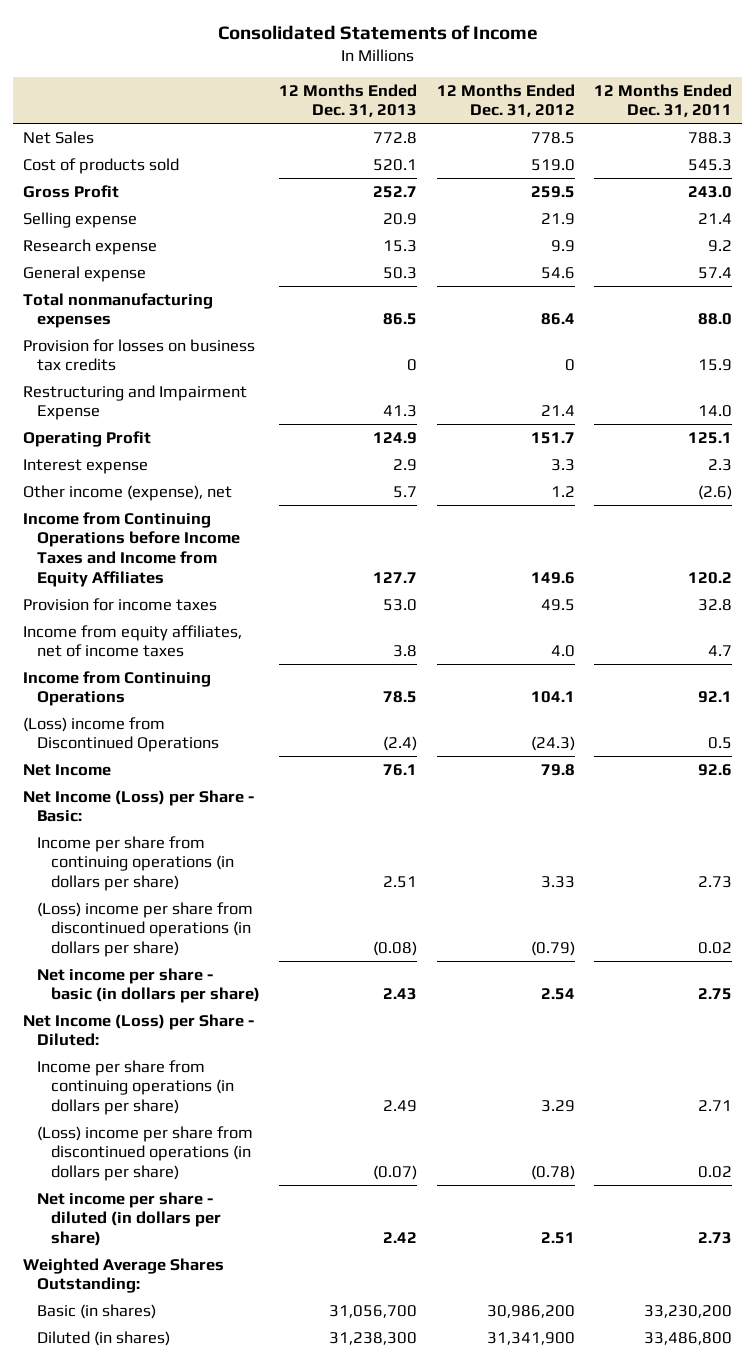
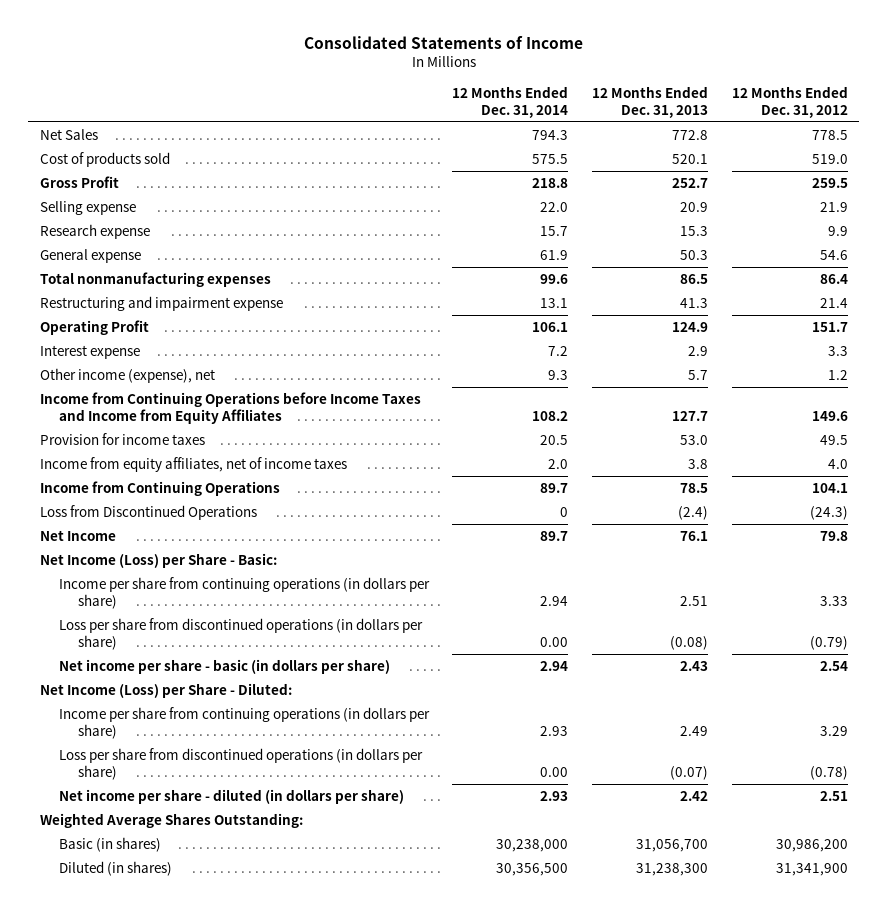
- | 12 Months Ended Dec. 31, 2013 | 12 Months Ended Dec. 31, 2012 | 12 Months Ended Dec. 31, 2011
+ | 12 Months Ended Dec. 31, 2014 | 12 Months Ended Dec. 31, 2013 | 12 Months Ended Dec. 31, 2012
- Provision for losses on business tax credits | 0 | 0 | 15.9
- Restructuring and Impairment Expense | 41.3 | 21.4 | 14.0
+ Restructuring and impairment expense | 13.1 | 41.3 | 21.4
- (Loss) income from Discontinued Operations | (2.4) | (24.3) | 0.5
+ Loss from Discontinued Operations | 0 | (2.4) | (24.3)
- (Loss) income per share from discontinued operations (in dollars per share) | (0.08) | (0.79) | 0.02
+ Loss per share from discontinued operations (in dollars per share) | 0.00 | (0.08) | (0.79)
- (Loss) income per share from discontinued operations (in dollars per share) | (0.07) | (0.78) | 0.02
+ Loss per share from discontinued operations (in dollars per share) | 0.00 | (0.07) | (0.78)

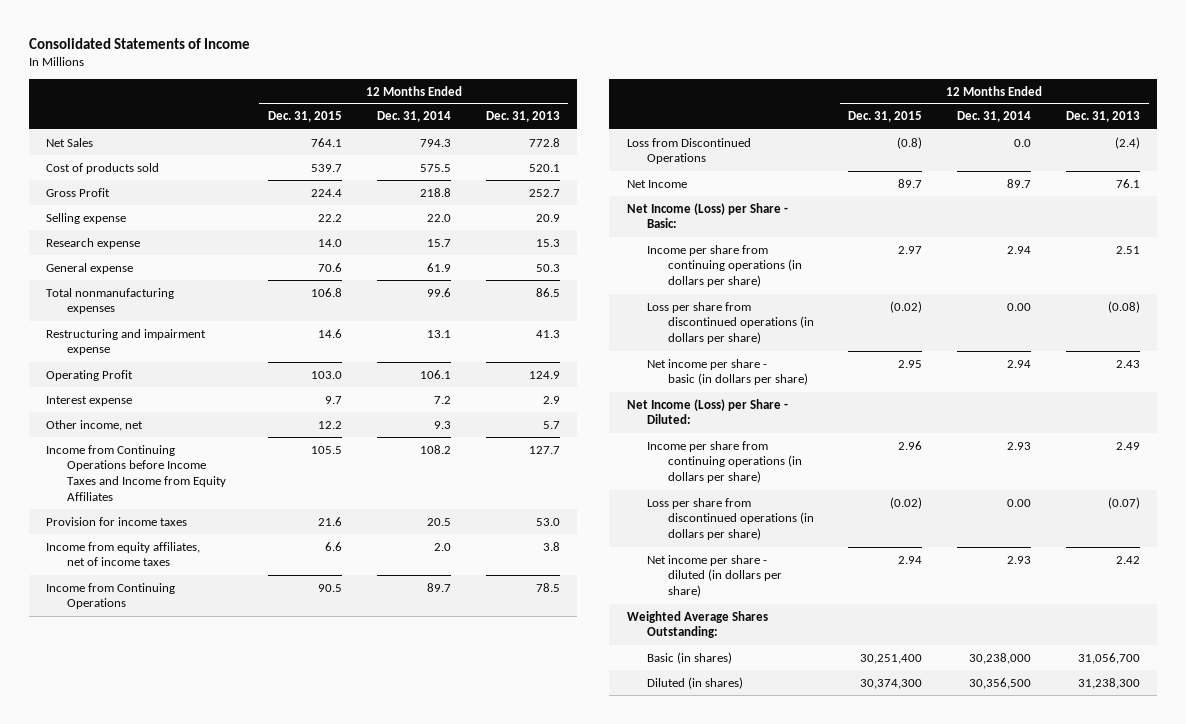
- | 12 Months Ended Dec. 31, 2014 | 12 Months Ended Dec. 31, 2013 | 12 Months Ended Dec. 31, 2012
+ | 12 Months Ended Dec. 31, 2015 | 12 Months Ended Dec. 31, 2014 | 12 Months Ended Dec. 31, 2013
- Other income (expense), net | 9.3 | 5.7 | 1.2
+ Other income, net | 12.2 | 9.3 | 5.7
- Loss from Discontinued Operations | 0 | (2.4) | (24.3)
+ Loss from Discontinued Operations | (0.8) | 0.0 | (2.4)

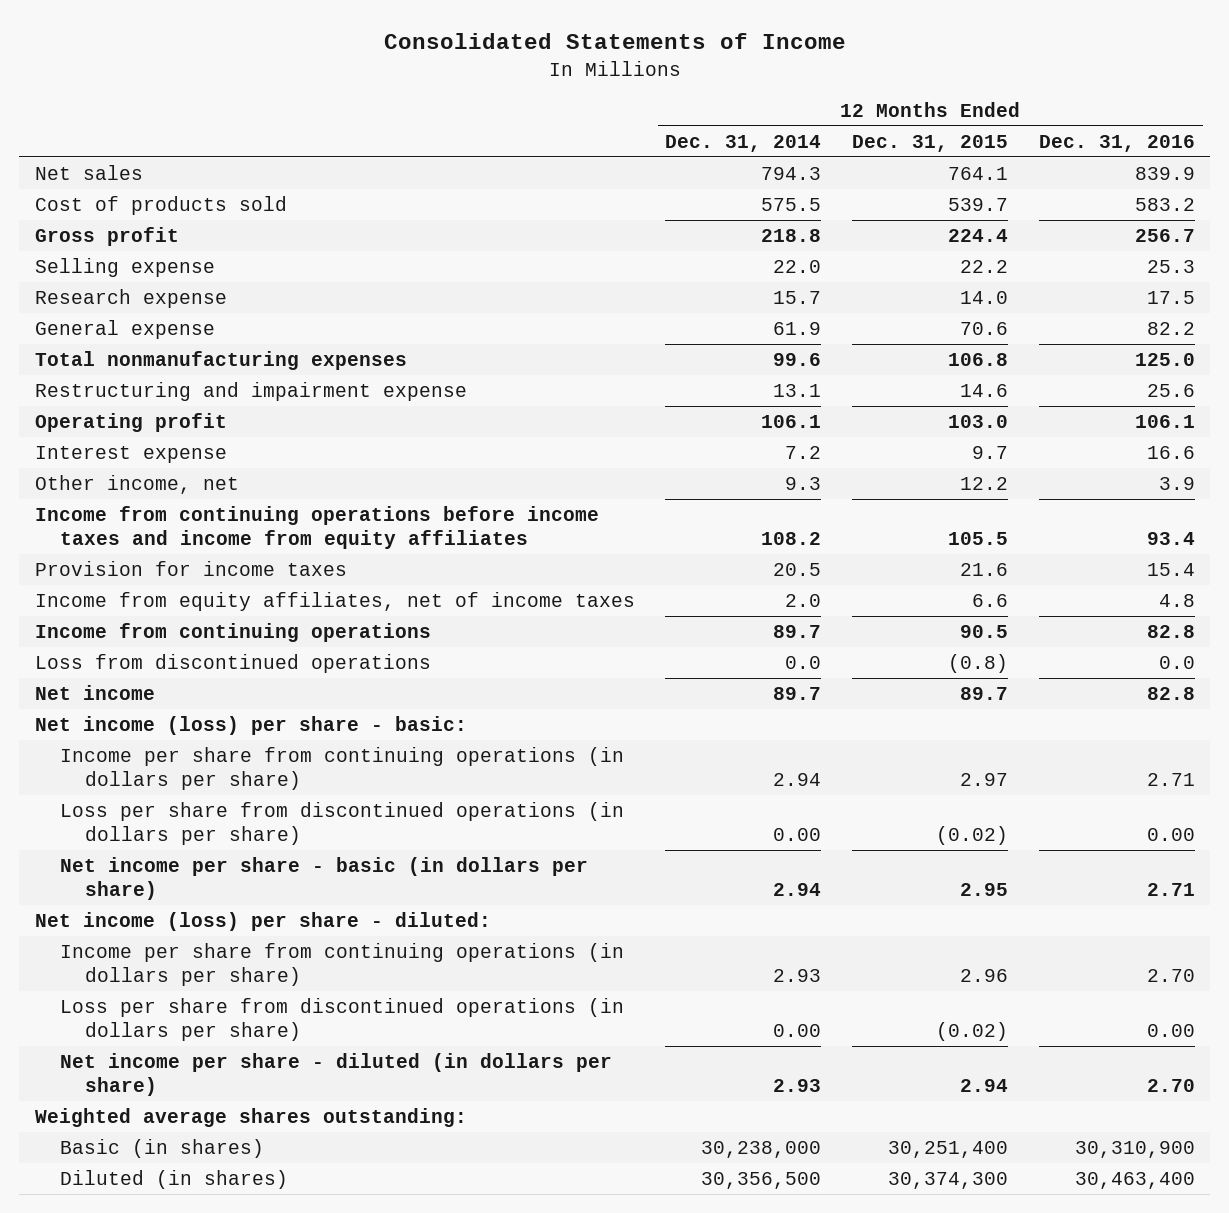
- | 12 Months Ended Dec. 31, 2015 | 12 Months Ended Dec. 31, 2014 | 12 Months Ended Dec. 31, 2013
+ | 12 Months Ended Dec. 31, 2014 | 12 Months Ended Dec. 31, 2015 | 12 Months Ended Dec. 31, 2016
- Net Sales | 764.1 | 794.3 | 772.8
+ Net sales | 794.3 | 764.1 | 839.9
- Gross Profit | 224.4 | 218.8 | 252.7
+ Gross profit | 218.8 | 224.4 | 256.7
- Operating Profit | 103.0 | 106.1 | 124.9
+ Operating profit | 106.1 | 103.0 | 106.1
- Income from Continuing Operations before Income Taxes and Income from Equity Affiliates | 105.5 | 108.2 | 127.7
+ Income from continuing operations before income taxes and income from equity affiliates | 108.2 | 105.5 | 93.4
- Income from Continuing Operations | 90.5 | 89.7 | 78.5
- Loss from Discontinued Operations | (0.8) | 0.0 | (2.4)
- Net Income | 89.7 | 89.7 | 76.1
- Net Income (Loss) per Share - Basic:
+ Income from continuing operations | 89.7 | 90.5 | 82.8
+ Loss from discontinued operations | 0.0 | (0.8) | 0.0
+ Net income | 89.7 | 89.7 | 82.8
+ Net income (loss) per share - basic:
- Net Income (Loss) per Share - Diluted:
+ Net income (loss) per share - diluted:
- Weighted Average Shares Outstanding:
+ Weighted average shares outstanding:

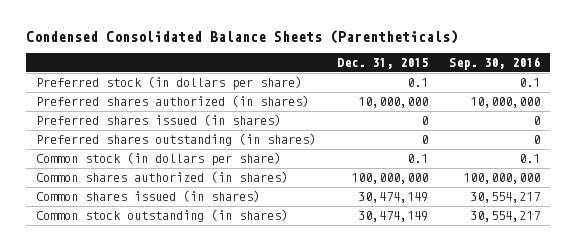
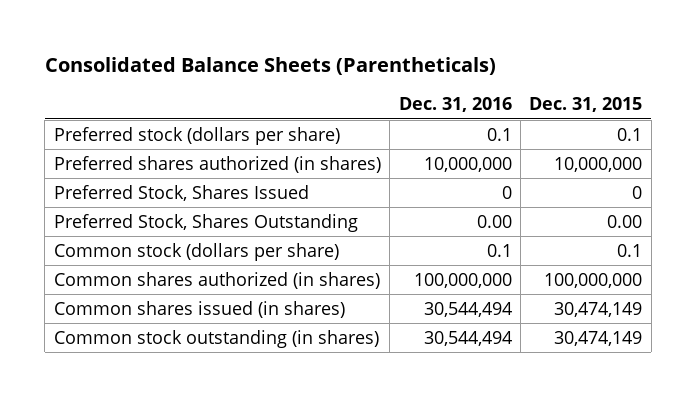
- Condensed Consolidated Balance Sheets (Parentheticals)
+ Consolidated Balance Sheets (Parentheticals)
- | Dec. 31, 2015 | Sep. 30, 2016
+ | Dec. 31, 2016 | Dec. 31, 2015
- Preferred stock (in dollars per share) | 0.1 | 0.1
+ Preferred stock (dollars per share) | 0.1 | 0.1
- Preferred shares issued (in shares) | 0 | 0
- Preferred shares outstanding (in shares) | 0 | 0
- Common stock (in dollars per share) | 0.1 | 0.1
+ Preferred Stock, Shares Issued | 0 | 0
+ Preferred Stock, Shares Outstanding | 0.00 | 0.00
+ Common stock (dollars per share) | 0.1 | 0.1

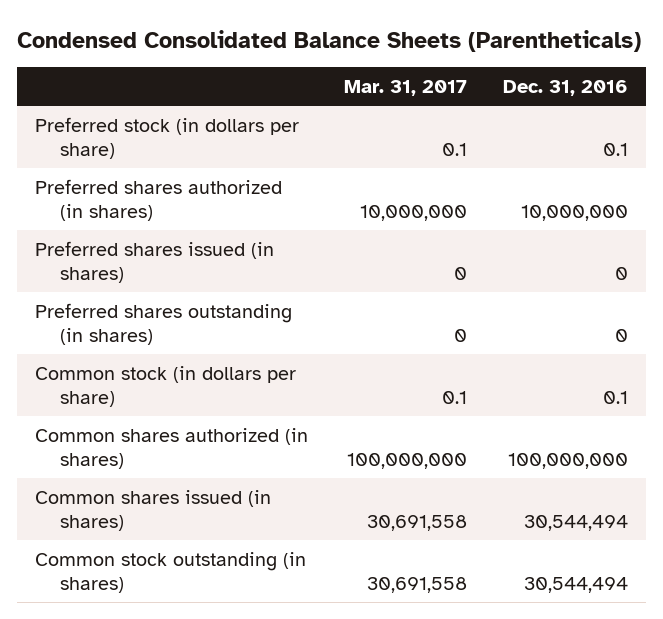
- Consolidated Balance Sheets (Parentheticals)
+ Condensed Consolidated Balance Sheets (Parentheticals)
- | Dec. 31, 2016 | Dec. 31, 2015
+ | Mar. 31, 2017 | Dec. 31, 2016
- Preferred stock (dollars per share) | 0.1 | 0.1
+ Preferred stock (in dollars per share) | 0.1 | 0.1
- Preferred Stock, Shares Issued | 0 | 0
- Preferred Stock, Shares Outstanding | 0.00 | 0.00
- Common stock (dollars per share) | 0.1 | 0.1
+ Preferred shares issued (in shares) | 0 | 0
+ Preferred shares outstanding (in shares) | 0 | 0
+ Common stock (in dollars per share) | 0.1 | 0.1

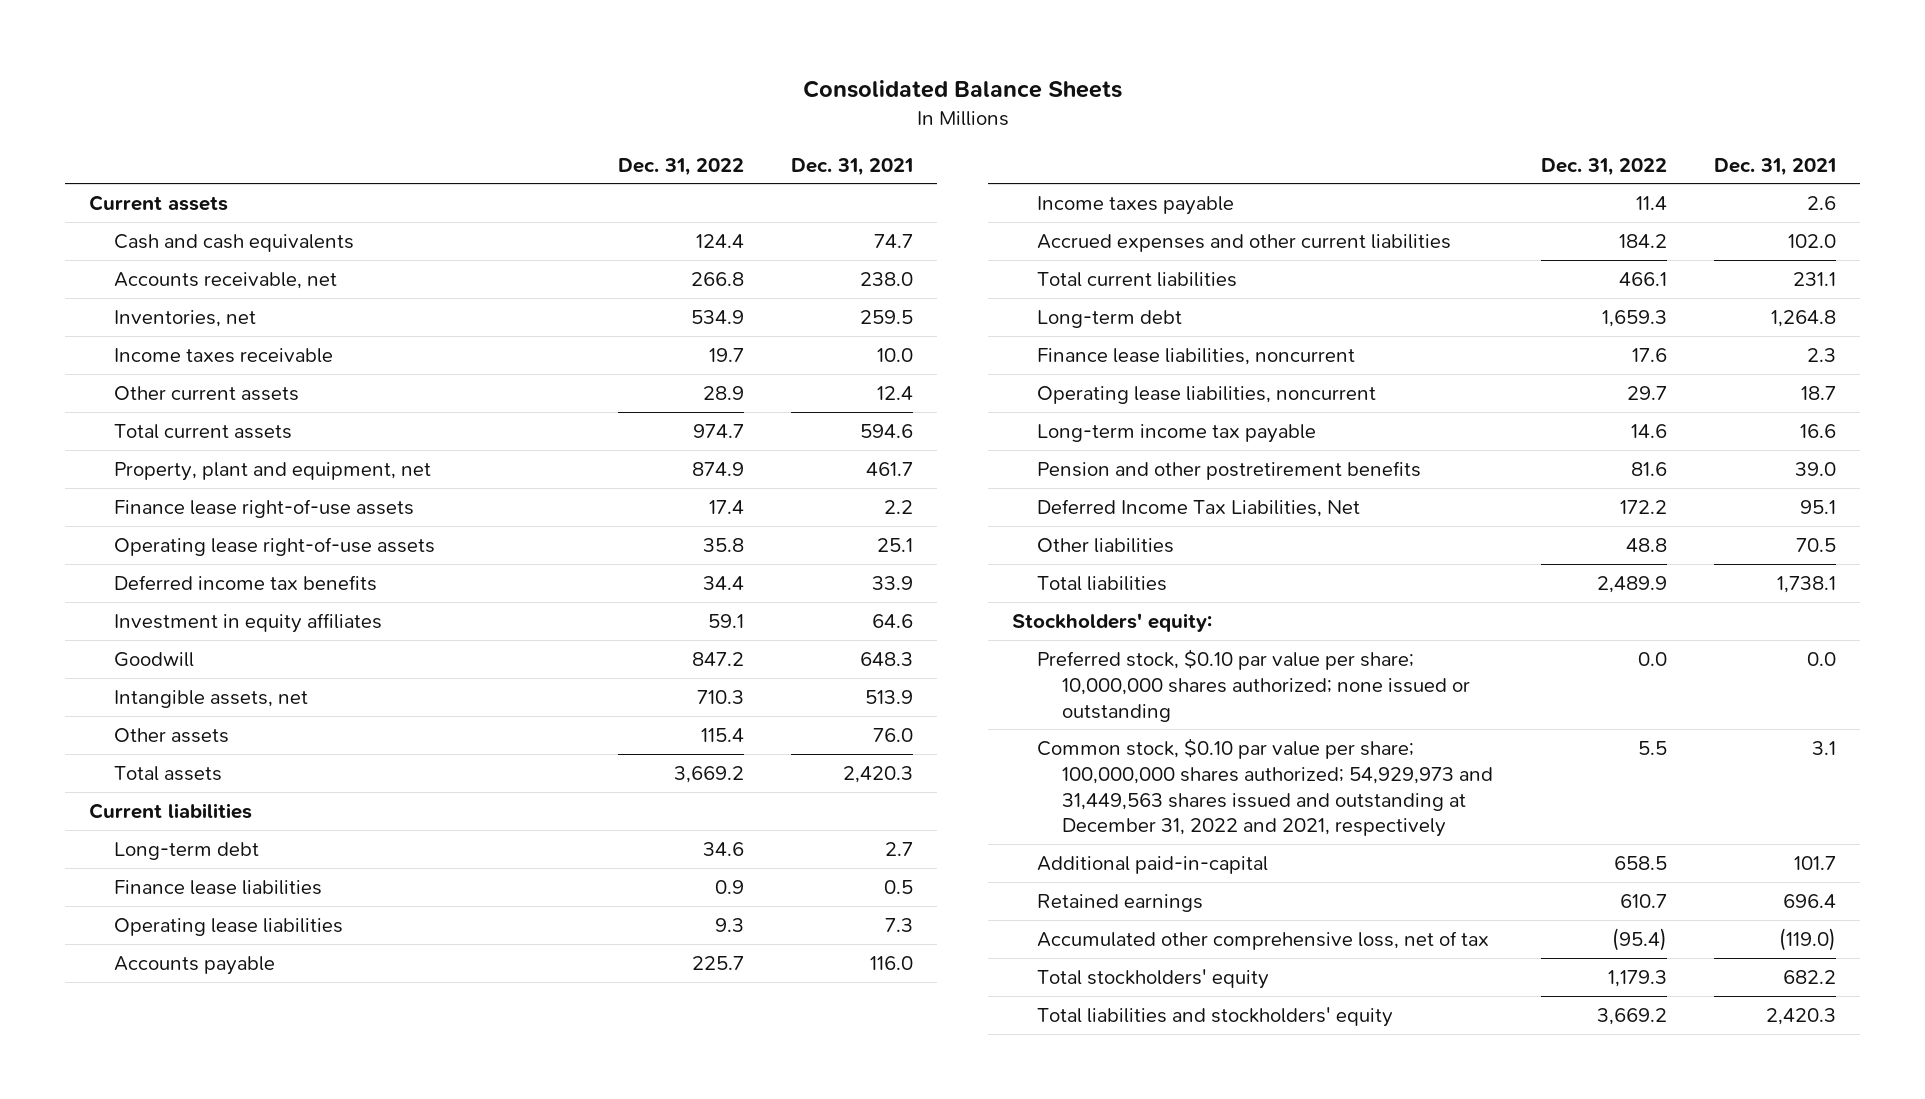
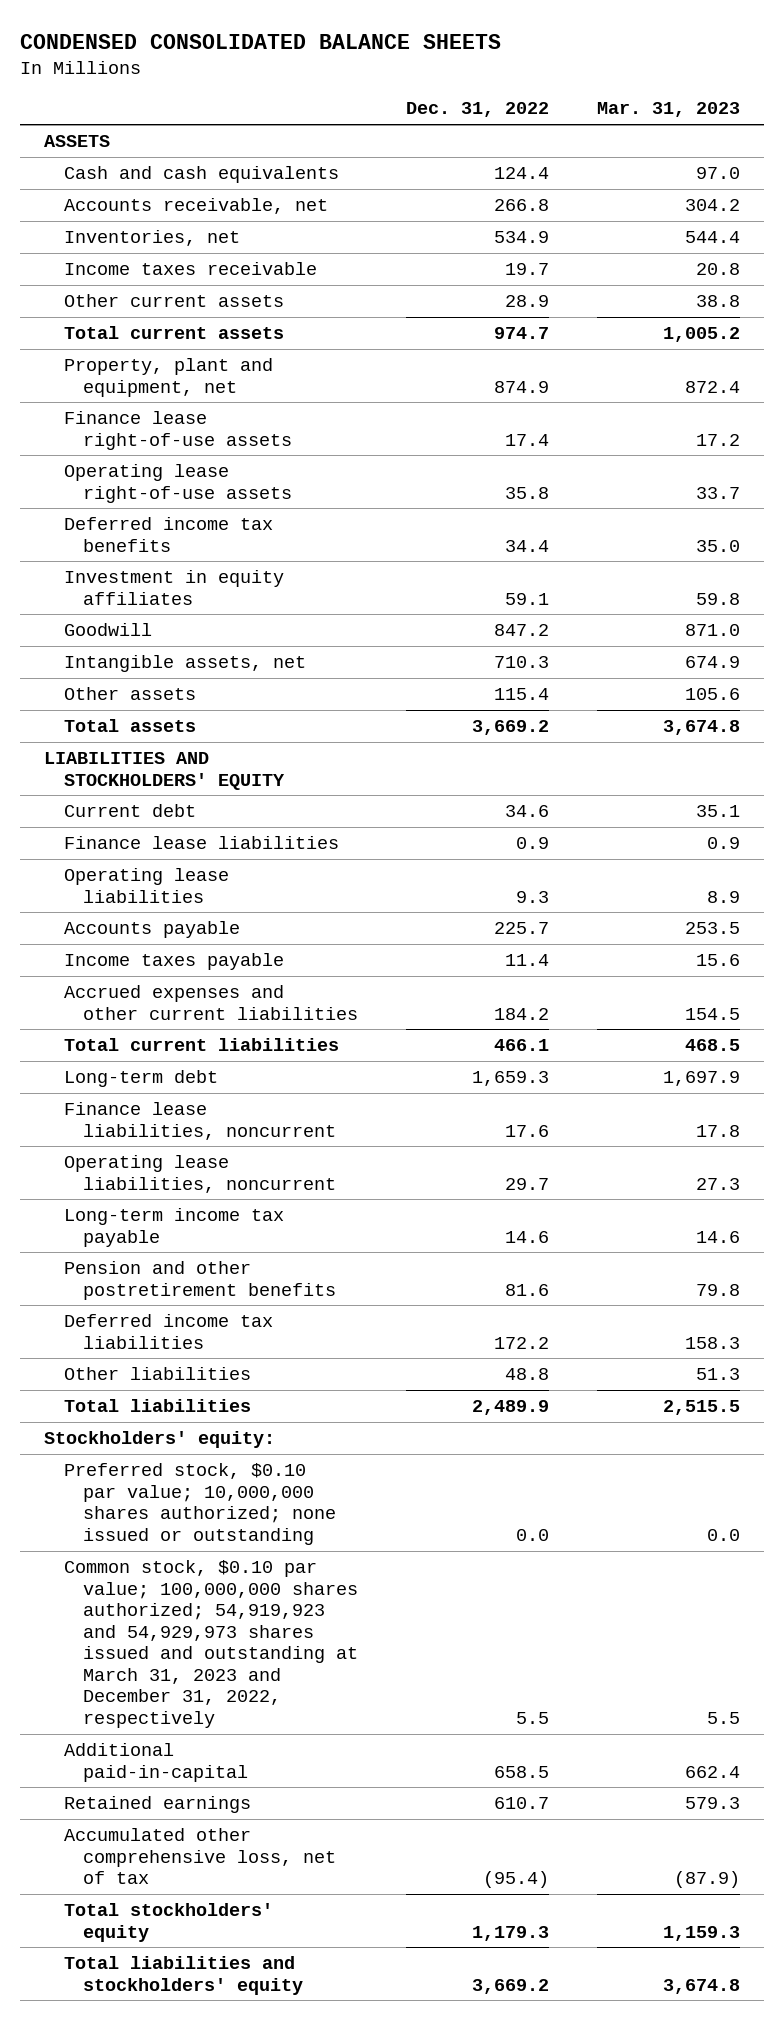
- Consolidated Balance Sheets
+ CONDENSED CONSOLIDATED BALANCE SHEETS
- | Dec. 31, 2022 | Dec. 31, 2021
+ | Dec. 31, 2022 | Mar. 31, 2023
- Current assets
+ ASSETS
- Current liabilities
- Long-term debt | 34.6 | 2.7
+ LIABILITIES AND STOCKHOLDERS' EQUITY
+ Current debt | 34.6 | 35.1
- Deferred Income Tax Liabilities, Net | 172.2 | 95.1
+ Deferred income tax liabilities | 172.2 | 158.3
- Preferred stock, $0.10 par value per share; 10,000,000 shares authorized; none issued or outstanding | 0.0 | 0.0
- Common stock, $0.10 par value per share; 100,000,000 shares authorized; 54,929,973 and 31,449,563 shares issued and outstanding at December 31, 2022 and 2021, respectively | 5.5 | 3.1
+ Preferred stock, $0.10 par value; 10,000,000 shares authorized; none issued or outstanding | 0.0 | 0.0
+ Common stock, $0.10 par value; 100,000,000 shares authorized; 54,919,923 and 54,929,973 shares issued and outstanding at March 31, 2023 and December 31, 2022, respectively | 5.5 | 5.5

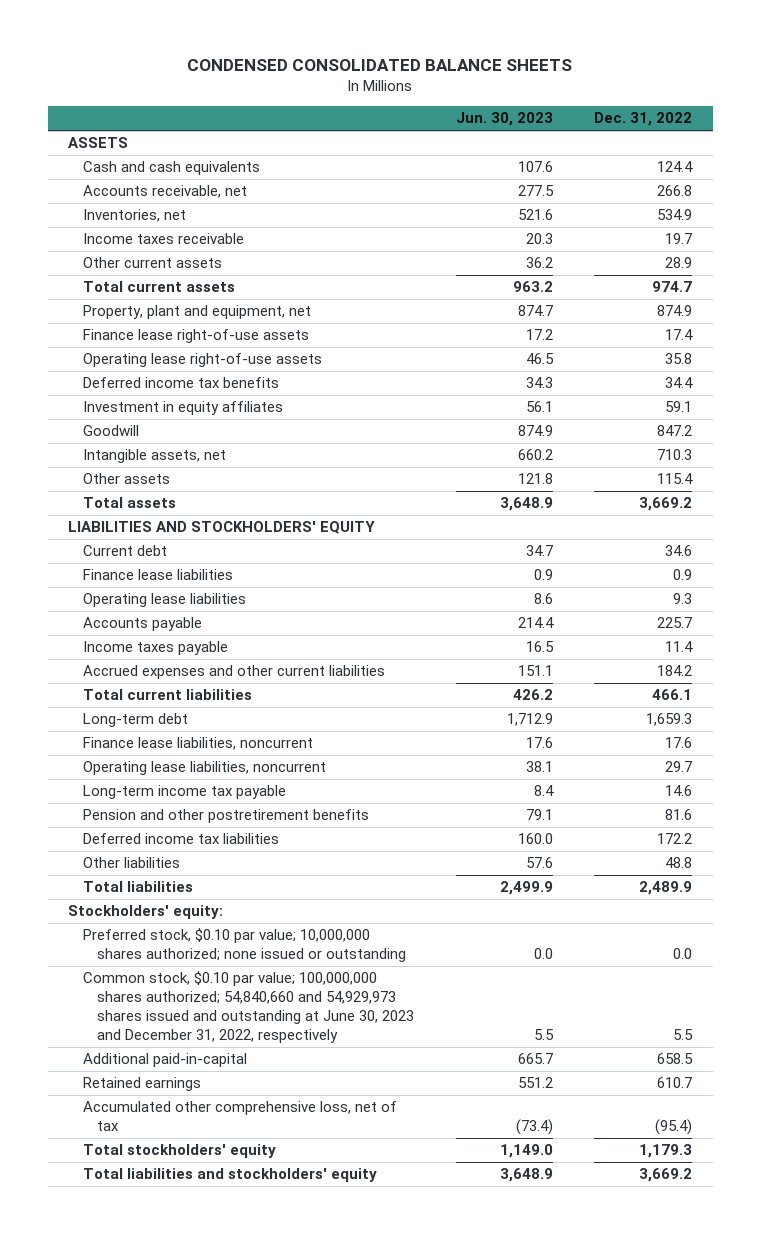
- | Dec. 31, 2022 | Mar. 31, 2023
+ | Jun. 30, 2023 | Dec. 31, 2022
- Common stock, $0.10 par value; 100,000,000 shares authorized; 54,919,923 and 54,929,973 shares issued and outstanding at March 31, 2023 and December 31, 2022, respectively | 5.5 | 5.5
+ Common stock, $0.10 par value; 100,000,000 shares authorized; 54,840,660 and 54,929,973 shares issued and outstanding at June 30, 2023 and December 31, 2022, respectively | 5.5 | 5.5

